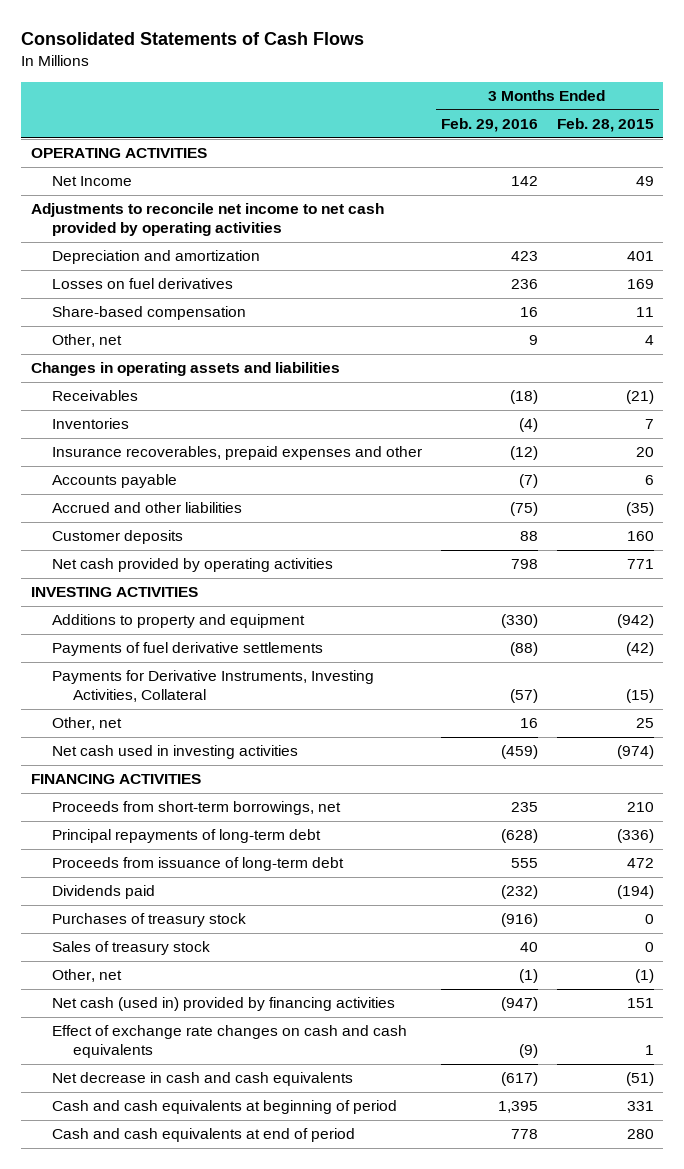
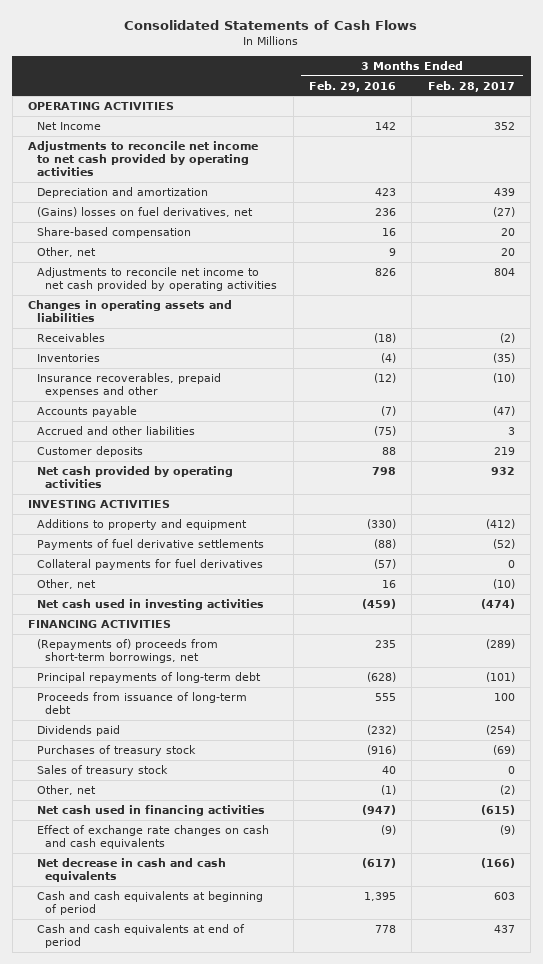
- | 3 Months Ended Feb. 29, 2016 | 3 Months Ended Feb. 28, 2015
+ | 3 Months Ended Feb. 29, 2016 | 3 Months Ended Feb. 28, 2017
- Losses on fuel derivatives | 236 | 169
+ (Gains) losses on fuel derivatives, net | 236 | (27)
+ Adjustments to reconcile net income to net cash provided by operating activities | 826 | 804
- Payments for Derivative Instruments, Investing Activities, Collateral | (57) | (15)
+ Collateral payments for fuel derivatives | (57) | 0
- Proceeds from short-term borrowings, net | 235 | 210
+ (Repayments of) proceeds from short-term borrowings, net | 235 | (289)
- Net cash (used in) provided by financing activities | (947) | 151
+ Net cash used in financing activities | (947) | (615)

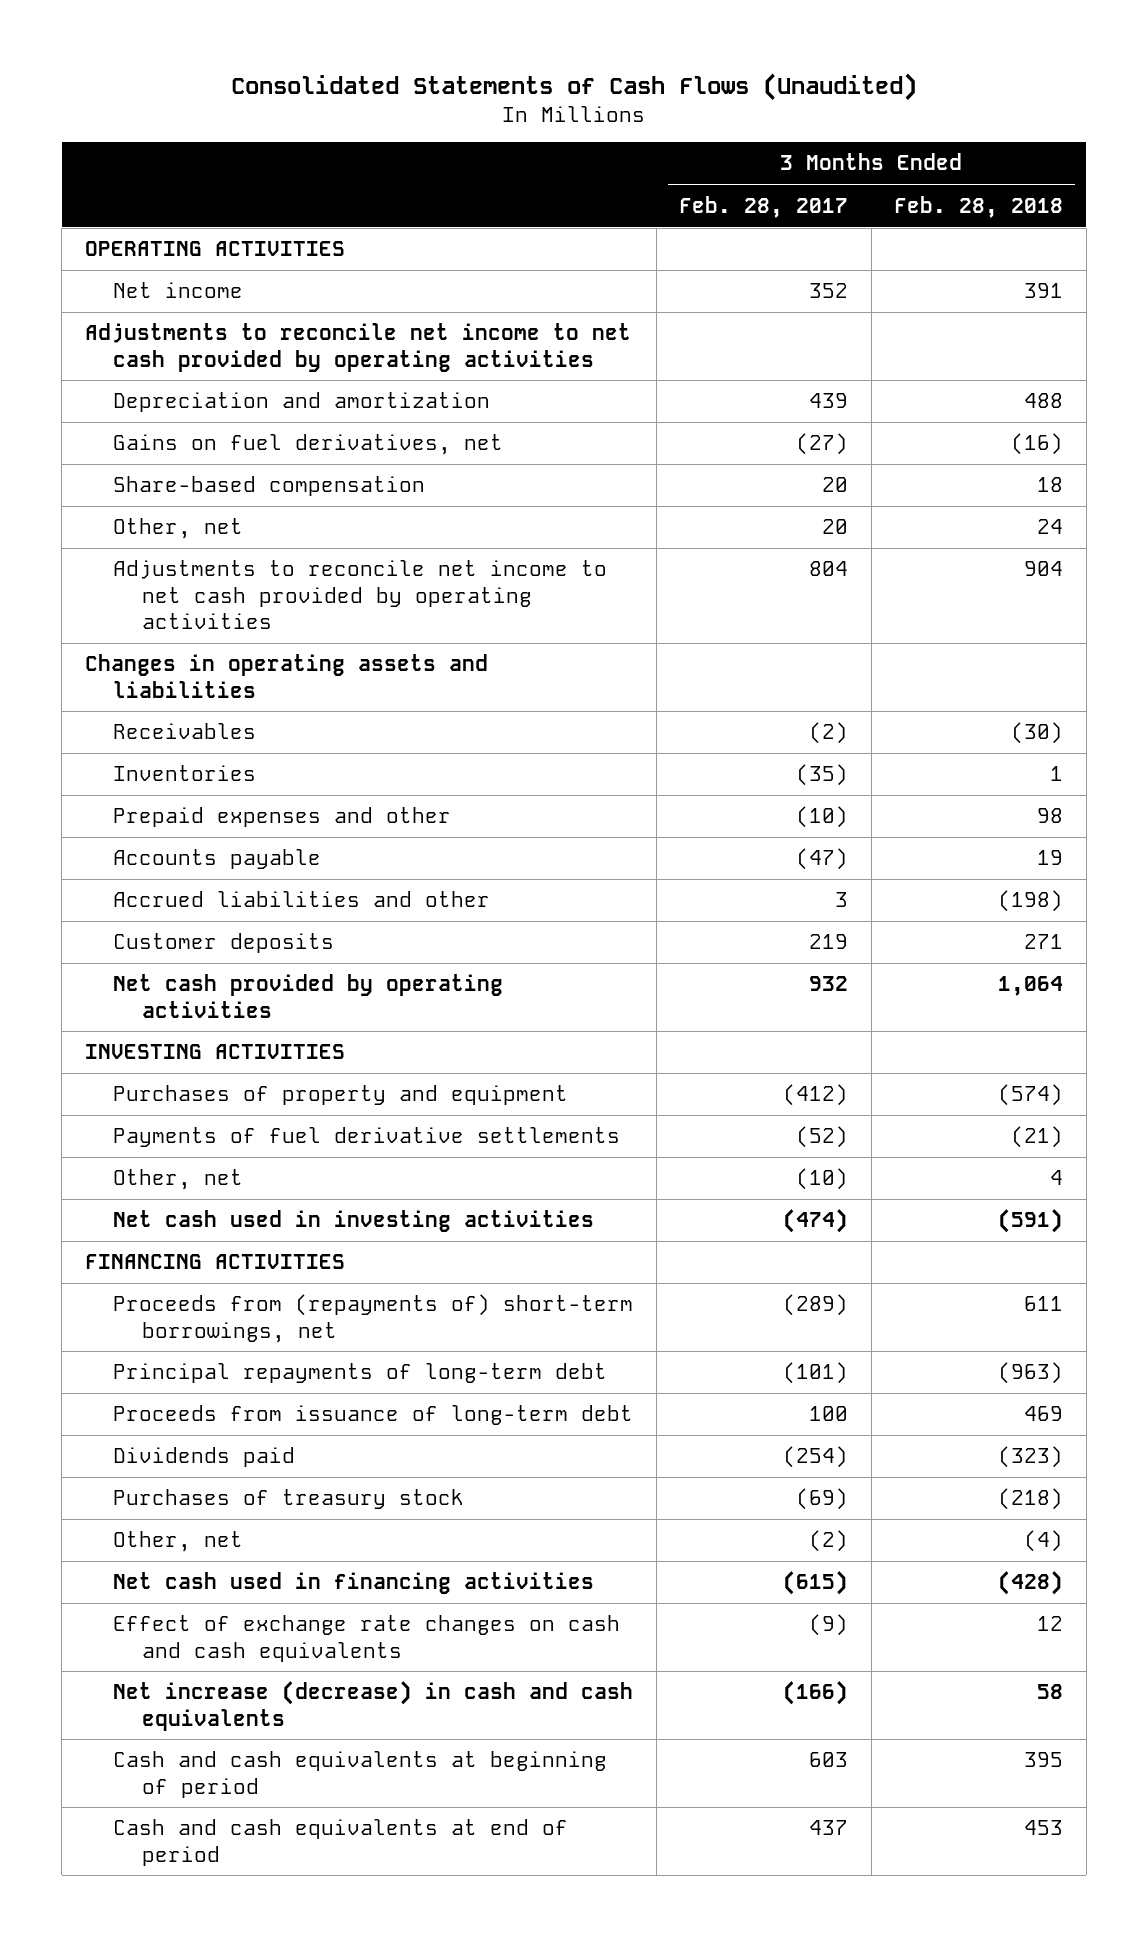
- Consolidated Statements of Cash Flows
+ Consolidated Statements of Cash Flows (Unaudited)
- | 3 Months Ended Feb. 29, 2016 | 3 Months Ended Feb. 28, 2017
+ | 3 Months Ended Feb. 28, 2017 | 3 Months Ended Feb. 28, 2018
- Net Income | 142 | 352
+ Net income | 352 | 391
- (Gains) losses on fuel derivatives, net | 236 | (27)
+ Gains on fuel derivatives, net | (27) | (16)
- Insurance recoverables, prepaid expenses and other | (12) | (10)
+ Prepaid expenses and other | (10) | 98
- Accrued and other liabilities | (75) | 3
+ Accrued liabilities and other | 3 | (198)
- Additions to property and equipment | (330) | (412)
+ Purchases of property and equipment | (412) | (574)
- Collateral payments for fuel derivatives | (57) | 0
- (Repayments of) proceeds from short-term borrowings, net | 235 | (289)
+ Proceeds from (repayments of) short-term borrowings, net | (289) | 611
- Sales of treasury stock | 40 | 0
- Net decrease in cash and cash equivalents | (617) | (166)
+ Net increase (decrease) in cash and cash equivalents | (166) | 58

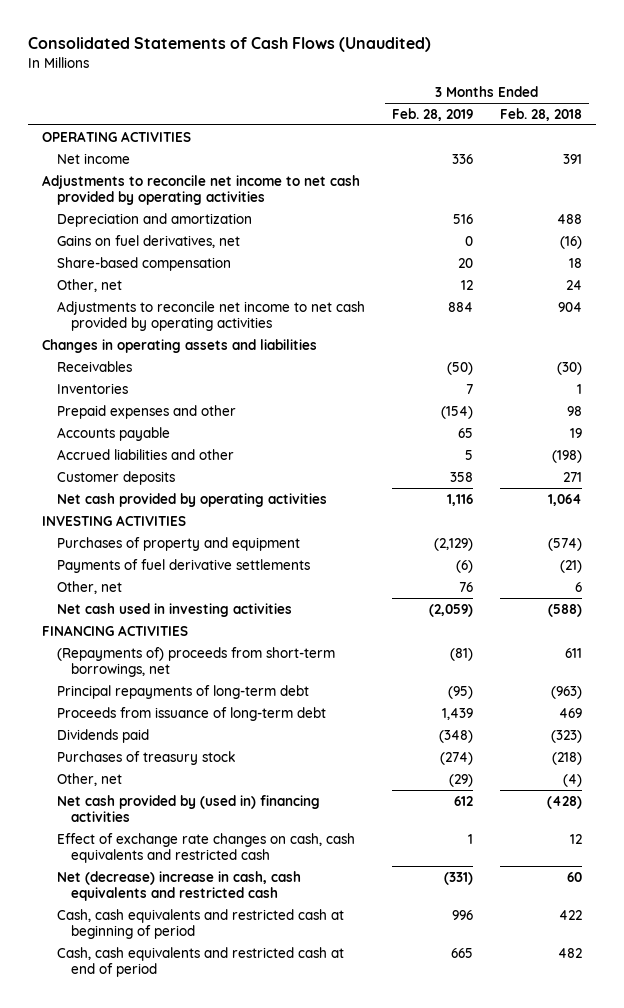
- | 3 Months Ended Feb. 28, 2017 | 3 Months Ended Feb. 28, 2018
+ | 3 Months Ended Feb. 28, 2019 | 3 Months Ended Feb. 28, 2018
- Other, net | (10) | 4
- Net cash used in investing activities | (474) | (591)
+ Other, net | 76 | 6
+ Net cash used in investing activities | (2,059) | (588)
- Proceeds from (repayments of) short-term borrowings, net | (289) | 611
+ (Repayments of) proceeds from short-term borrowings, net | (81) | 611
- Net cash used in financing activities | (615) | (428)
- Effect of exchange rate changes on cash and cash equivalents | (9) | 12
- Net increase (decrease) in cash and cash equivalents | (166) | 58
- Cash and cash equivalents at beginning of period | 603 | 395
- Cash and cash equivalents at end of period | 437 | 453
+ Net cash provided by (used in) financing activities | 612 | (428)
+ Effect of exchange rate changes on cash, cash equivalents and restricted cash | 1 | 12
+ Net (decrease) increase in cash, cash equivalents and restricted cash | (331) | 60
+ Cash, cash equivalents and restricted cash at beginning of period | 996 | 422
+ Cash, cash equivalents and restricted cash at end of period | 665 | 482

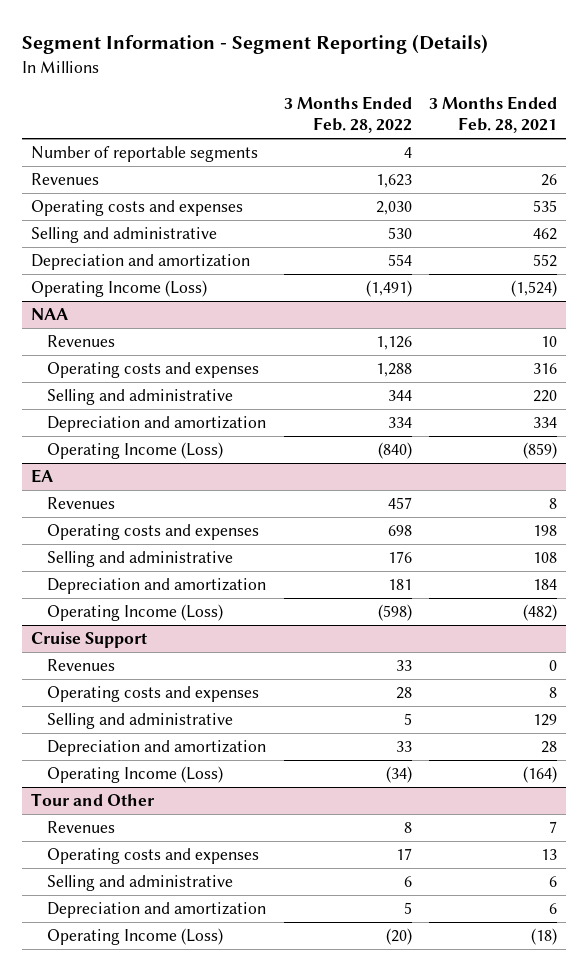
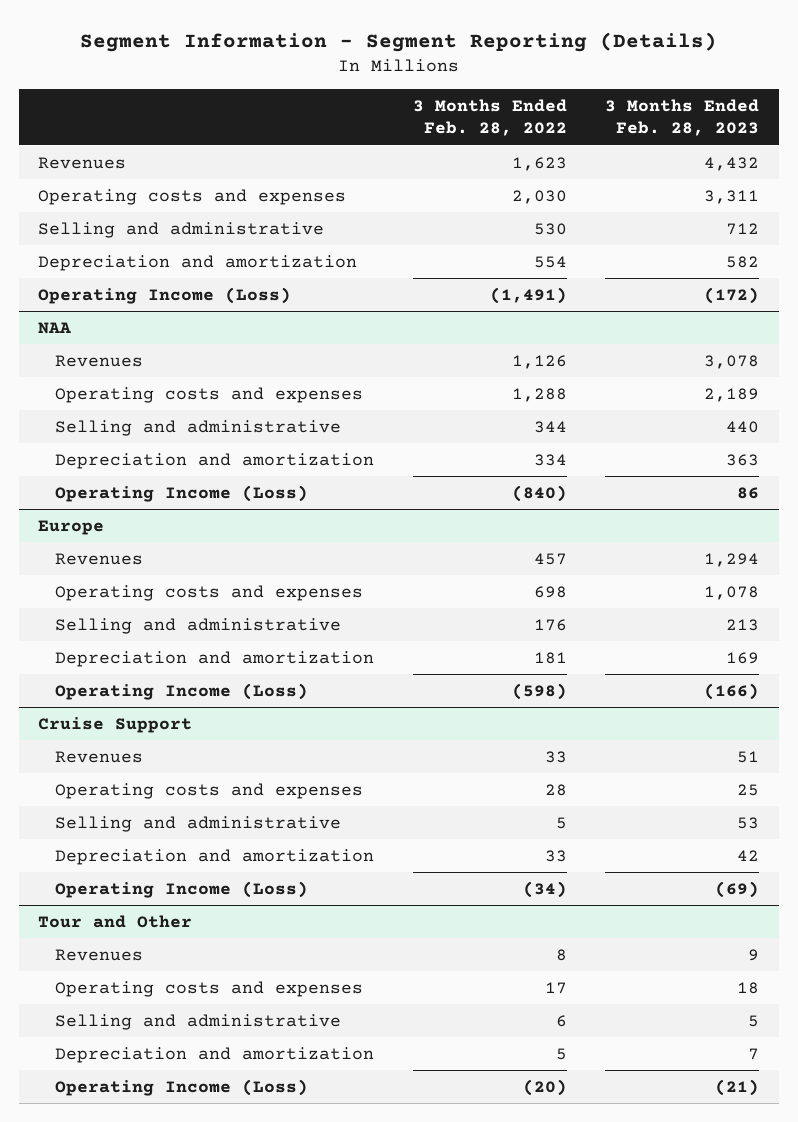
- | 3 Months Ended Feb. 28, 2022 | 3 Months Ended Feb. 28, 2021
+ | 3 Months Ended Feb. 28, 2022 | 3 Months Ended Feb. 28, 2023
- Number of reportable segments | 4 |
- EA
+ Europe

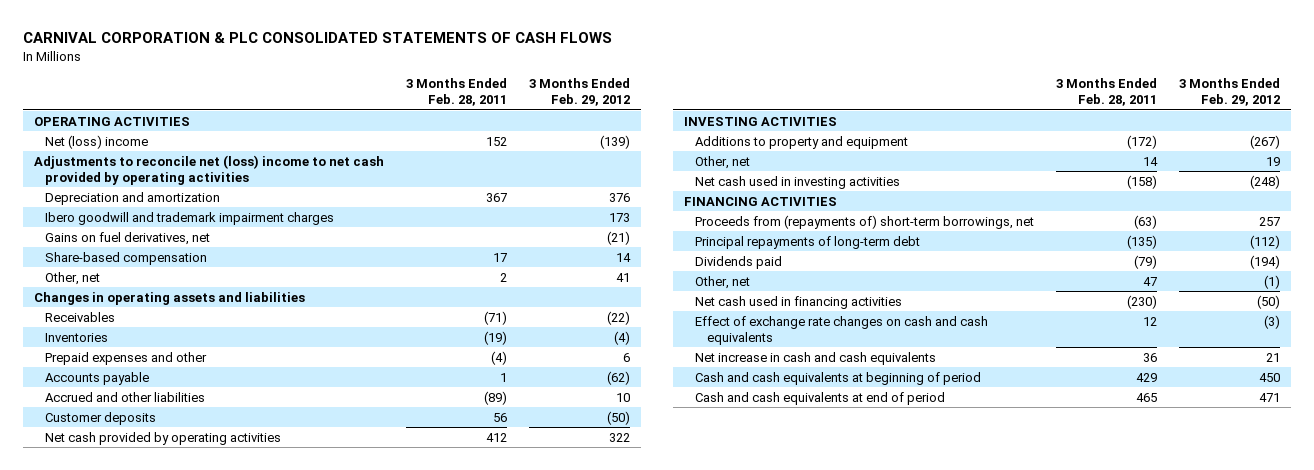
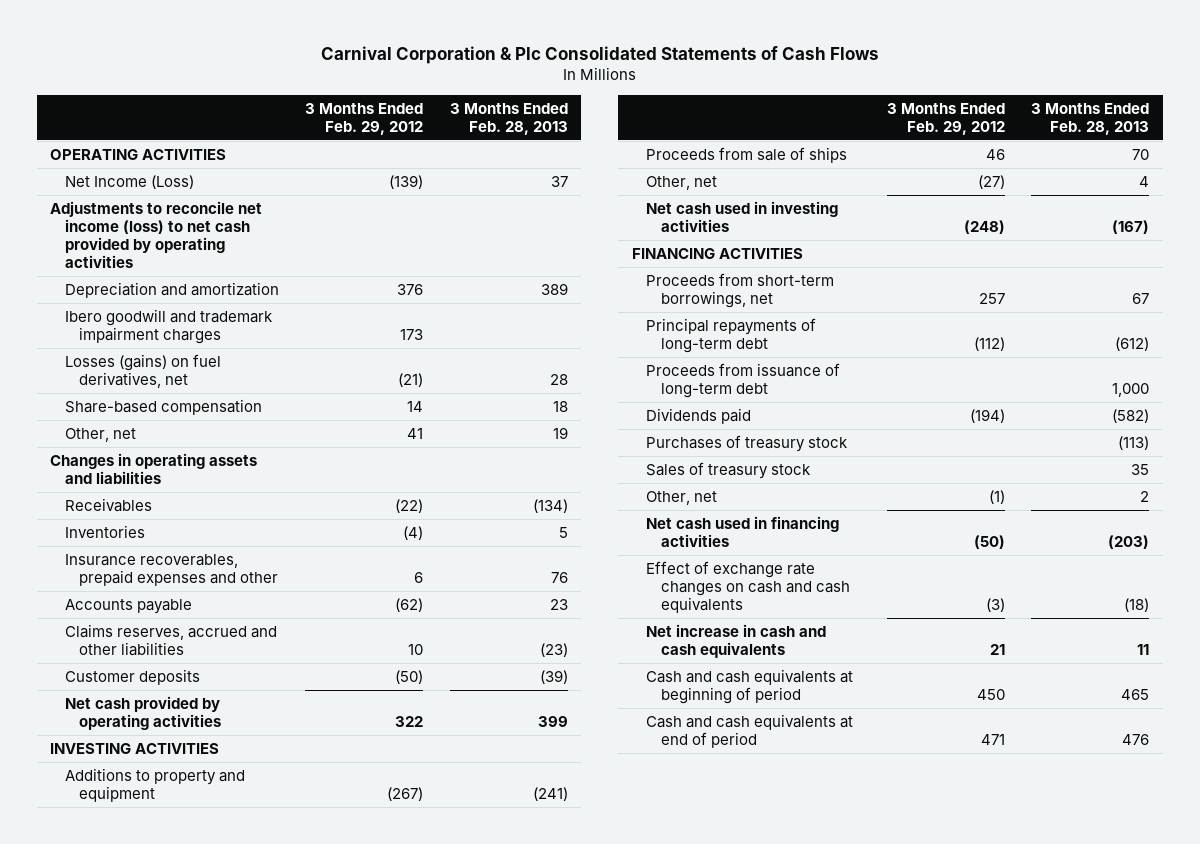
- CARNIVAL CORPORATION & PLC CONSOLIDATED STATEMENTS OF CASH FLOWS
+ Carnival Corporation & Plc Consolidated Statements of Cash Flows
- | 3 Months Ended Feb. 28, 2011 | 3 Months Ended Feb. 29, 2012
+ | 3 Months Ended Feb. 29, 2012 | 3 Months Ended Feb. 28, 2013
- Net (loss) income | 152 | (139)
- Adjustments to reconcile net (loss) income to net cash provided by operating activities
+ Net Income (Loss) | (139) | 37
+ Adjustments to reconcile net income (loss) to net cash provided by operating activities
- Gains on fuel derivatives, net | | (21)
+ Losses (gains) on fuel derivatives, net | (21) | 28
- Prepaid expenses and other | (4) | 6
+ Insurance recoverables, prepaid expenses and other | 6 | 76
- Accrued and other liabilities | (89) | 10
+ Claims reserves, accrued and other liabilities | 10 | (23)
- Other, net | 14 | 19
+ Proceeds from sale of ships | 46 | 70
+ Other, net | (27) | 4
- Proceeds from (repayments of) short-term borrowings, net | (63) | 257
+ Proceeds from short-term borrowings, net | 257 | 67
+ Proceeds from issuance of long-term debt | | 1,000
+ Purchases of treasury stock | | (113)
+ Sales of treasury stock | | 35

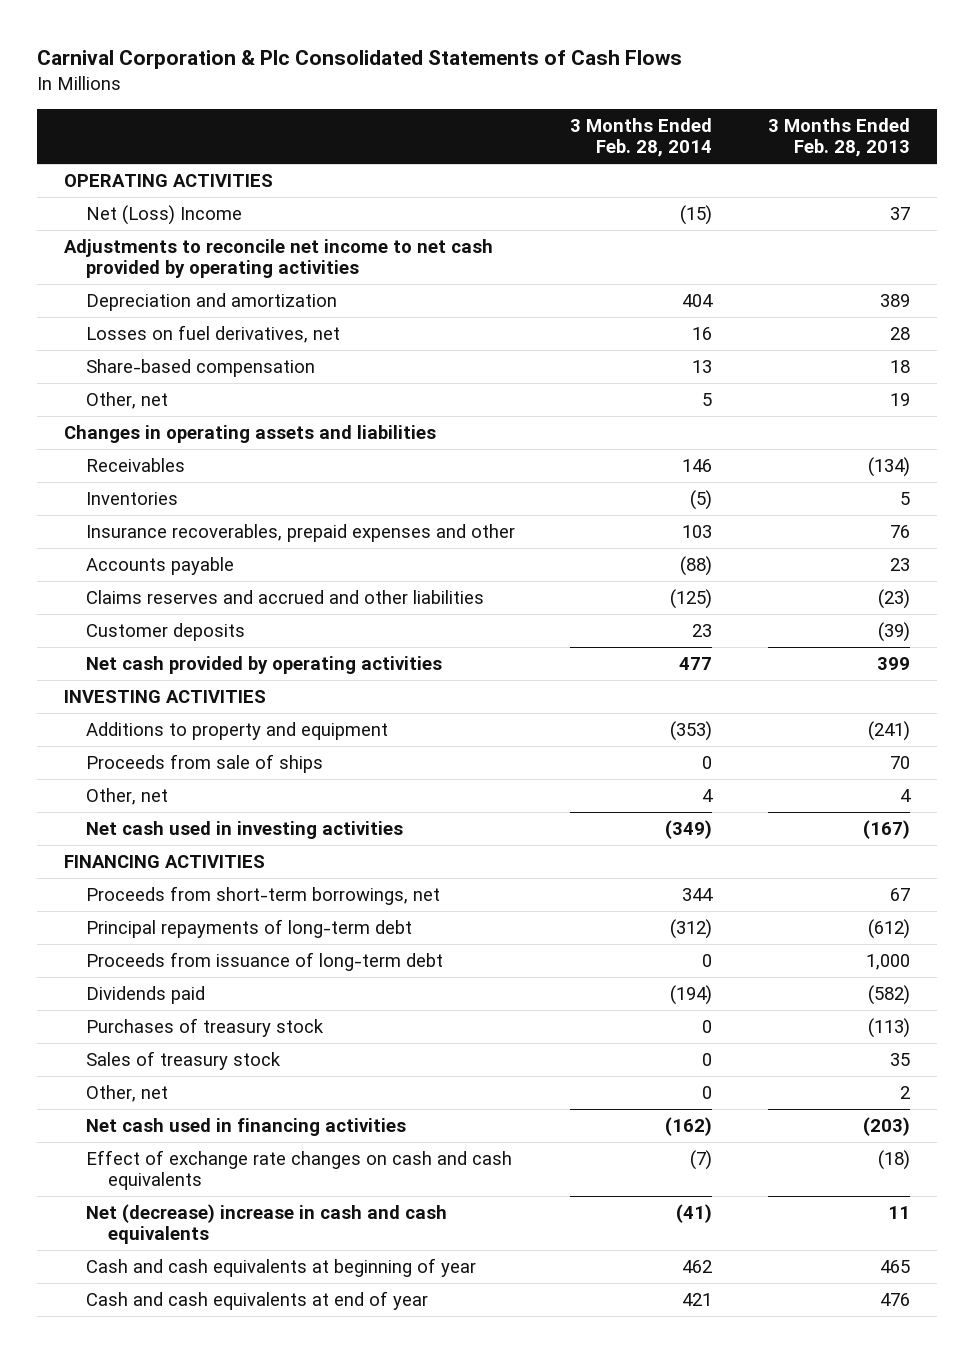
- | 3 Months Ended Feb. 29, 2012 | 3 Months Ended Feb. 28, 2013
+ | 3 Months Ended Feb. 28, 2014 | 3 Months Ended Feb. 28, 2013
- Net Income (Loss) | (139) | 37
- Adjustments to reconcile net income (loss) to net cash provided by operating activities
+ Net (Loss) Income | (15) | 37
+ Adjustments to reconcile net income to net cash provided by operating activities
- Ibero goodwill and trademark impairment charges | 173 |
- Losses (gains) on fuel derivatives, net | (21) | 28
+ Losses on fuel derivatives, net | 16 | 28
- Claims reserves, accrued and other liabilities | 10 | (23)
+ Claims reserves and accrued and other liabilities | (125) | (23)
- Net increase in cash and cash equivalents | 21 | 11
- Cash and cash equivalents at beginning of period | 450 | 465
- Cash and cash equivalents at end of period | 471 | 476
+ Net (decrease) increase in cash and cash equivalents | (41) | 11
+ Cash and cash equivalents at beginning of year | 462 | 465
+ Cash and cash equivalents at end of year | 421 | 476

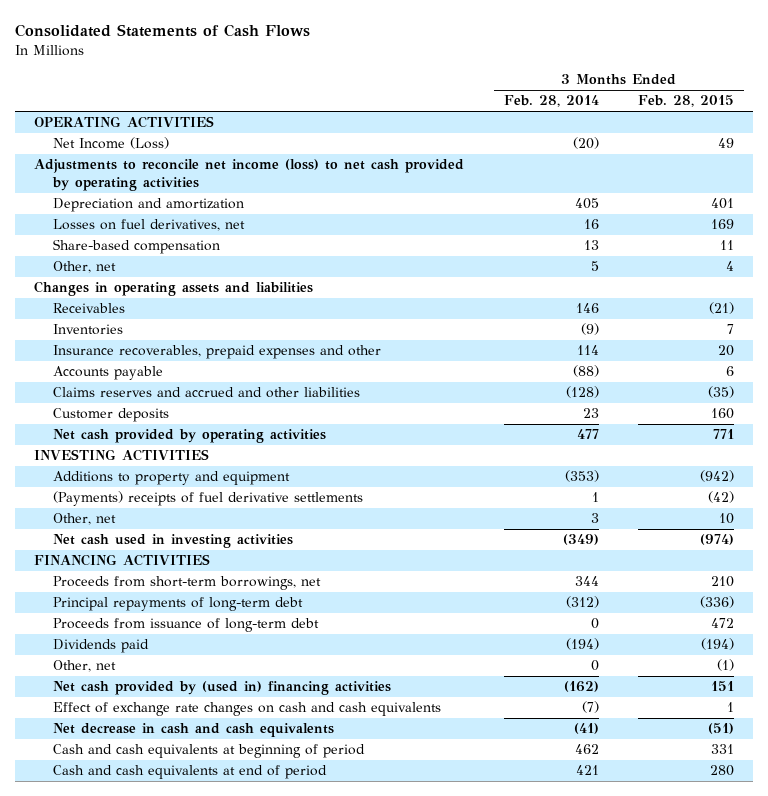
- Carnival Corporation & Plc Consolidated Statements of Cash Flows
+ Consolidated Statements of Cash Flows
- | 3 Months Ended Feb. 28, 2014 | 3 Months Ended Feb. 28, 2013
+ | 3 Months Ended Feb. 28, 2014 | 3 Months Ended Feb. 28, 2015
- Net (Loss) Income | (15) | 37
- Adjustments to reconcile net income to net cash provided by operating activities
- Depreciation and amortization | 404 | 389
+ Net Income (Loss) | (20) | 49
+ Adjustments to reconcile net income (loss) to net cash provided by operating activities
+ Depreciation and amortization | 405 | 401
- Inventories | (5) | 5
- Insurance recoverables, prepaid expenses and other | 103 | 76
+ Inventories | (9) | 7
+ Insurance recoverables, prepaid expenses and other | 114 | 20
- Claims reserves and accrued and other liabilities | (125) | (23)
+ Claims reserves and accrued and other liabilities | (128) | (35)
- Proceeds from sale of ships | 0 | 70
- Other, net | 4 | 4
+ (Payments) receipts of fuel derivative settlements | 1 | (42)
+ Other, net | 3 | 10
- Purchases of treasury stock | 0 | (113)
- Sales of treasury stock | 0 | 35
- Net cash used in financing activities | (162) | (203)
+ Net cash provided by (used in) financing activities | (162) | 151
- Net (decrease) increase in cash and cash equivalents | (41) | 11
- Cash and cash equivalents at beginning of year | 462 | 465
- Cash and cash equivalents at end of year | 421 | 476
+ Net decrease in cash and cash equivalents | (41) | (51)
+ Cash and cash equivalents at beginning of period | 462 | 331
+ Cash and cash equivalents at end of period | 421 | 280

